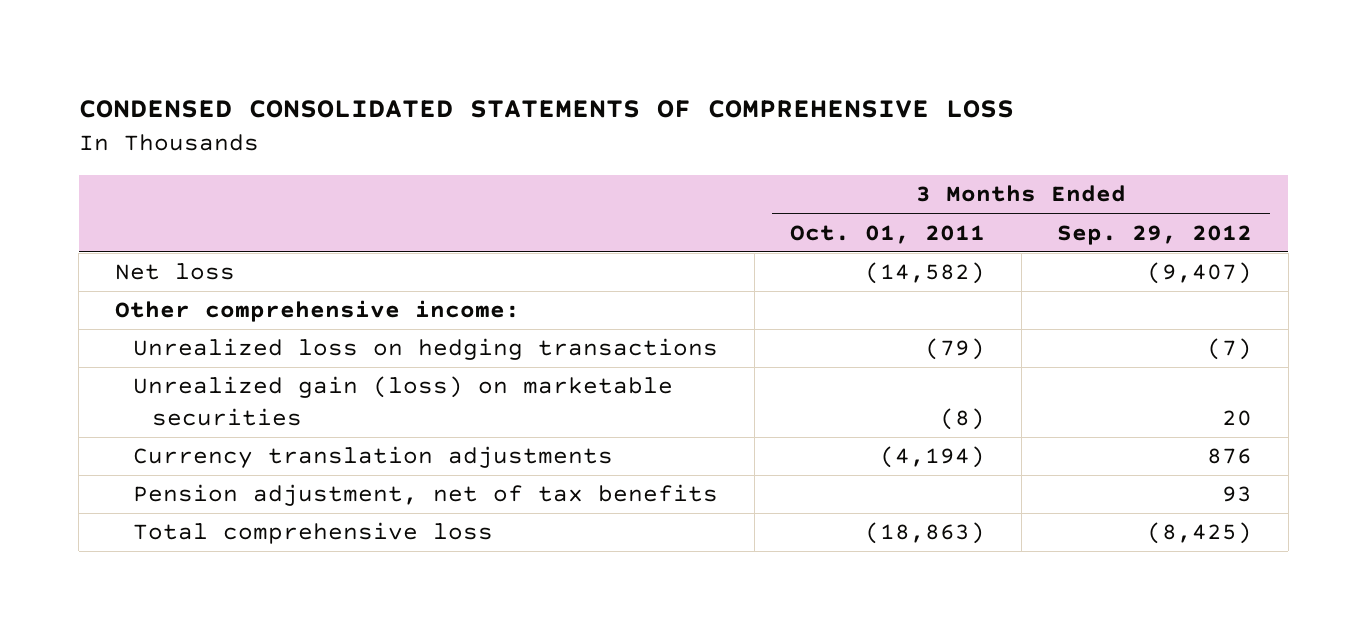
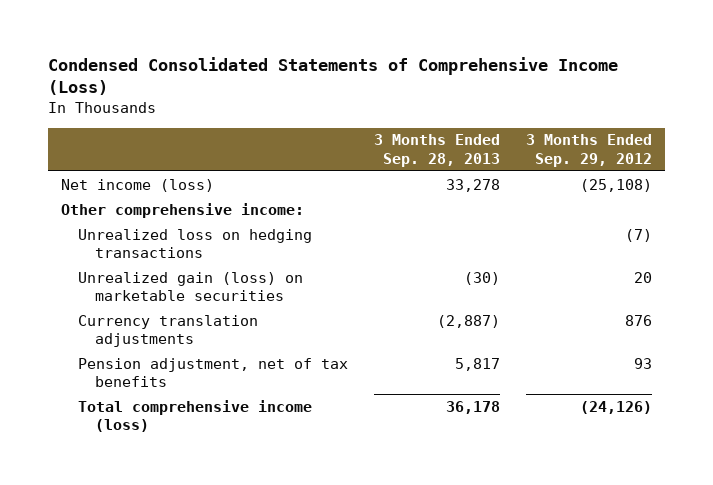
- CONDENSED CONSOLIDATED STATEMENTS OF COMPREHENSIVE LOSS
+ Condensed Consolidated Statements of Comprehensive Income (Loss)
- | 3 Months Ended Oct. 01, 2011 | 3 Months Ended Sep. 29, 2012
+ | 3 Months Ended Sep. 28, 2013 | 3 Months Ended Sep. 29, 2012
- Net loss | (14,582) | (9,407)
+ Net income (loss) | 33,278 | (25,108)
- Total comprehensive loss | (18,863) | (8,425)
+ Total comprehensive income (loss) | 36,178 | (24,126)

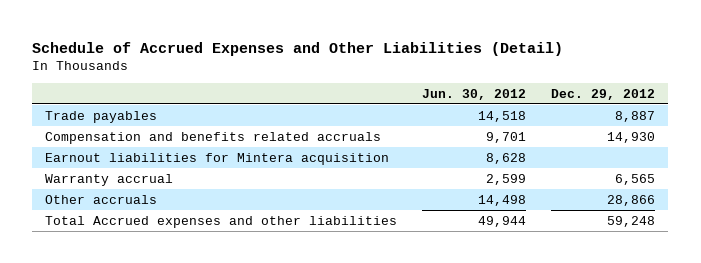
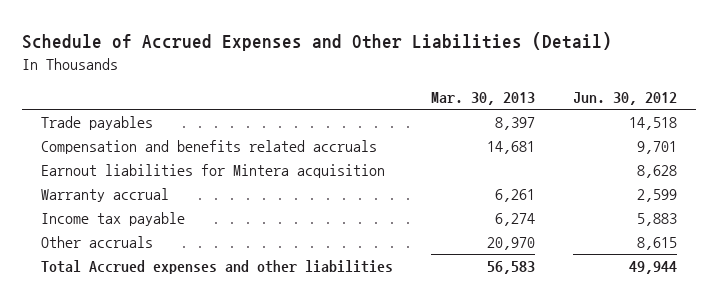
- | Jun. 30, 2012 | Dec. 29, 2012
+ | Mar. 30, 2013 | Jun. 30, 2012
- Other accruals | 14,498 | 28,866
+ Income tax payable | 6,274 | 5,883
+ Other accruals | 20,970 | 8,615

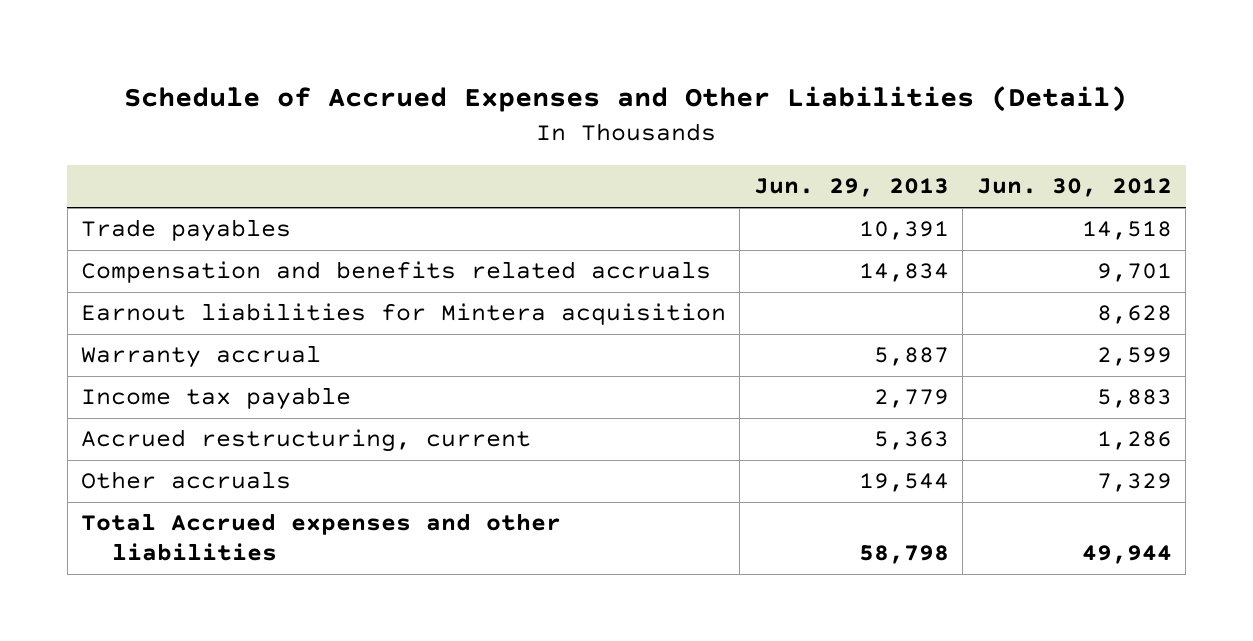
- | Mar. 30, 2013 | Jun. 30, 2012
+ | Jun. 29, 2013 | Jun. 30, 2012
- Other accruals | 20,970 | 8,615
+ Accrued restructuring, current | 5,363 | 1,286
+ Other accruals | 19,544 | 7,329

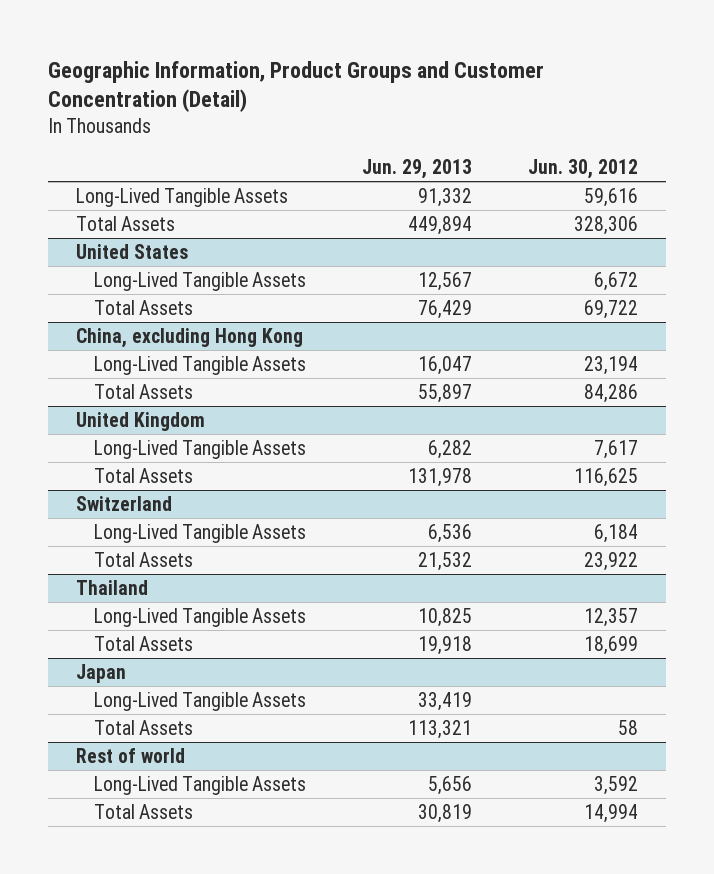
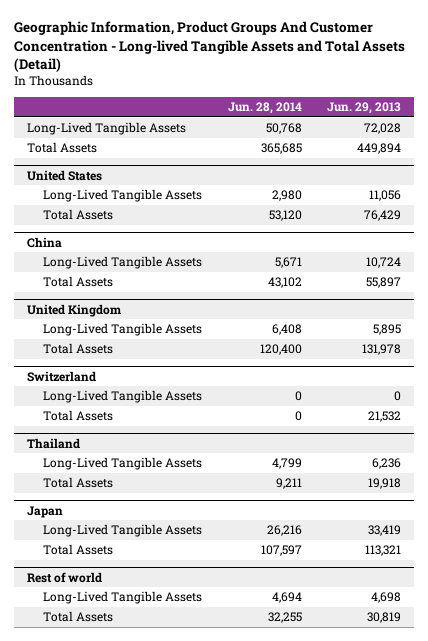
- Geographic Information, Product Groups and Customer Concentration (Detail)
+ Geographic Information, Product Groups And Customer Concentration - Long-lived Tangible Assets and Total Assets (Detail)
- | Jun. 29, 2013 | Jun. 30, 2012
+ | Jun. 28, 2014 | Jun. 29, 2013
- Long-Lived Tangible Assets | 91,332 | 59,616
+ Long-Lived Tangible Assets | 50,768 | 72,028
@ United States
- Long-Lived Tangible Assets | 12,567 | 6,672
+ Long-Lived Tangible Assets | 2,980 | 11,056
- China, excluding Hong Kong
- Long-Lived Tangible Assets | 16,047 | 23,194
+ China
+ Long-Lived Tangible Assets | 5,671 | 10,724
@ United Kingdom
- Long-Lived Tangible Assets | 6,282 | 7,617
+ Long-Lived Tangible Assets | 6,408 | 5,895
@ Switzerland
- Long-Lived Tangible Assets | 6,536 | 6,184
+ Long-Lived Tangible Assets | 0 | 0
@ Thailand
- Long-Lived Tangible Assets | 10,825 | 12,357
+ Long-Lived Tangible Assets | 4,799 | 6,236
@ Rest of world
- Long-Lived Tangible Assets | 5,656 | 3,592
+ Long-Lived Tangible Assets | 4,694 | 4,698

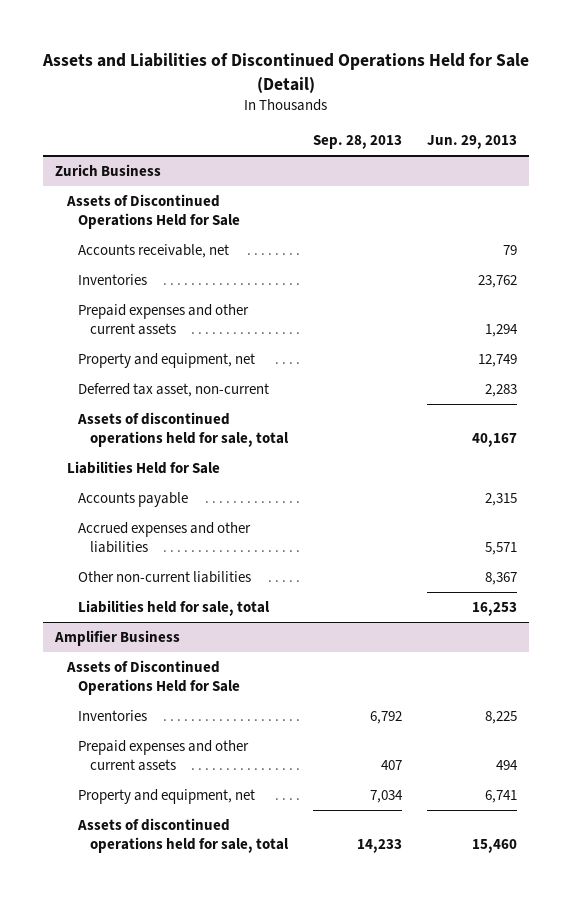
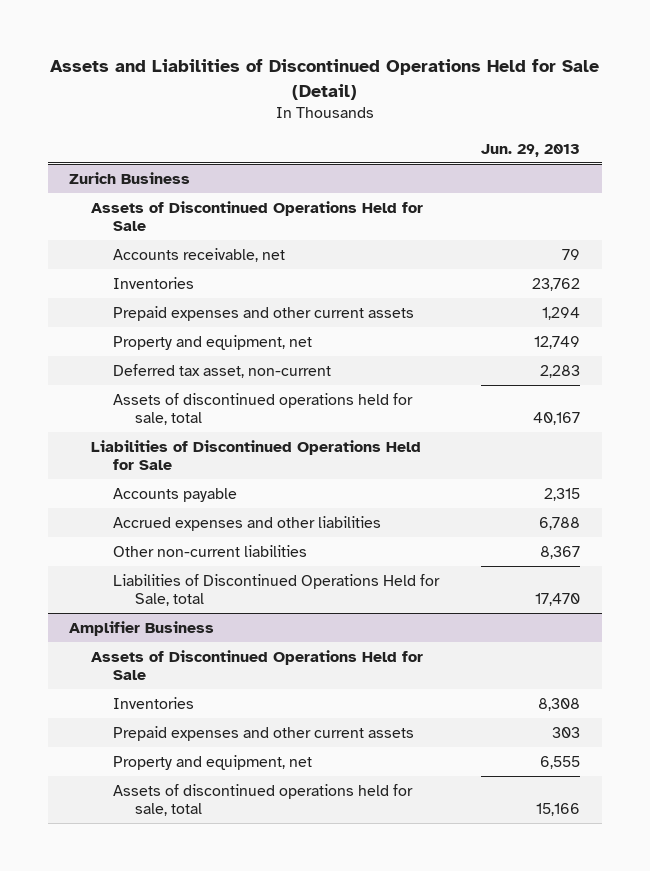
- | Sep. 28, 2013 | Jun. 29, 2013
+ | Jun. 29, 2013
@ Zurich Business
- Liabilities Held for Sale
+ Liabilities of Discontinued Operations Held for Sale
- Accrued expenses and other liabilities | | 5,571
+ Accrued expenses and other liabilities | 6,788
- Liabilities held for sale, total | | 16,253
+ Liabilities of Discontinued Operations Held for Sale, total | 17,470
@ Amplifier Business
- Inventories | 6,792 | 8,225
- Prepaid expenses and other current assets | 407 | 494
- Property and equipment, net | 7,034 | 6,741
- Assets of discontinued operations held for sale, total | 14,233 | 15,460
+ Inventories | 8,308
+ Prepaid expenses and other current assets | 303
+ Property and equipment, net | 6,555
+ Assets of discontinued operations held for sale, total | 15,166

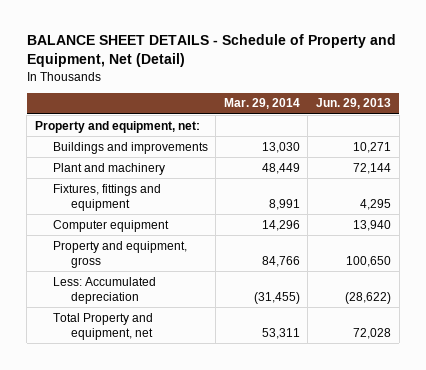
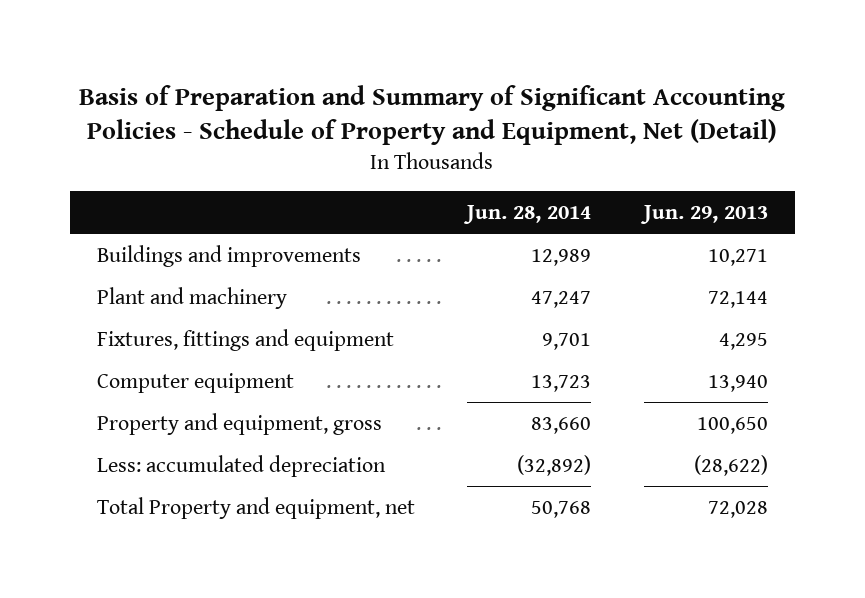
- BALANCE SHEET DETAILS - Schedule of Property and Equipment, Net (Detail)
+ Basis of Preparation and Summary of Significant Accounting Policies - Schedule of Property and Equipment, Net (Detail)
- | Mar. 29, 2014 | Jun. 29, 2013
+ | Jun. 28, 2014 | Jun. 29, 2013
- Property and equipment, net:
- Less: Accumulated depreciation | (31,455) | (28,622)
+ Less: accumulated depreciation | (32,892) | (28,622)

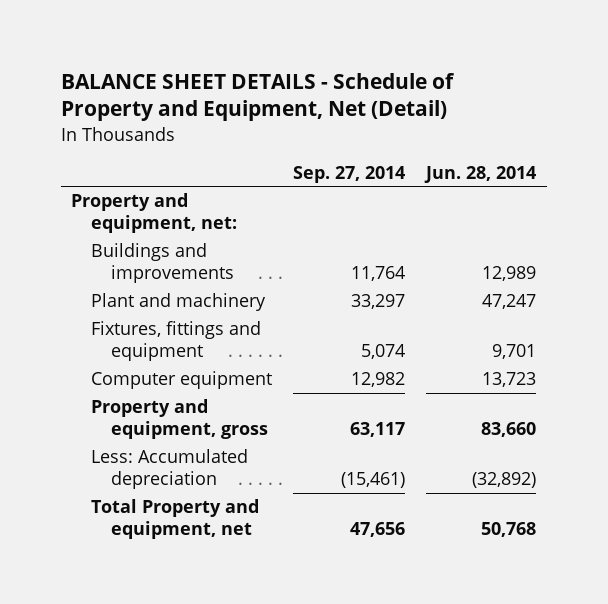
- Basis of Preparation and Summary of Significant Accounting Policies - Schedule of Property and Equipment, Net (Detail)
+ BALANCE SHEET DETAILS - Schedule of Property and Equipment, Net (Detail)
- | Jun. 28, 2014 | Jun. 29, 2013
+ | Sep. 27, 2014 | Jun. 28, 2014
+ Property and equipment, net:
- Less: accumulated depreciation | (32,892) | (28,622)
+ Less: Accumulated depreciation | (15,461) | (32,892)

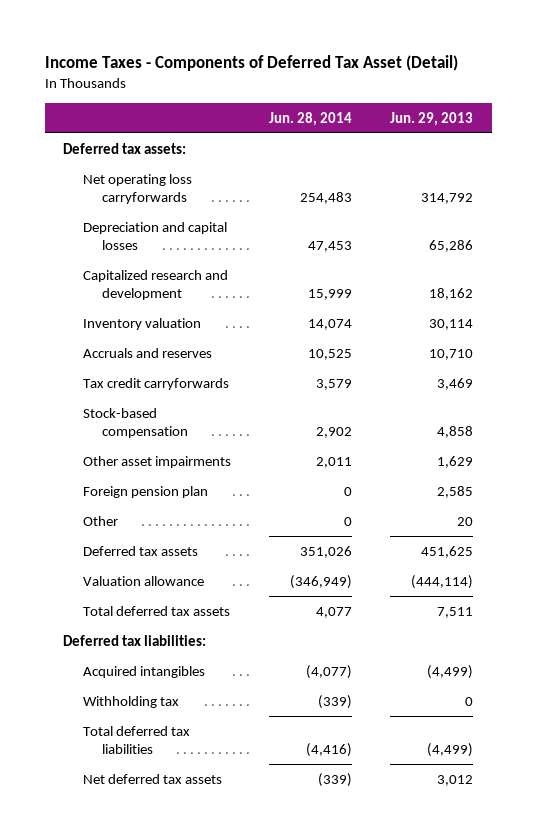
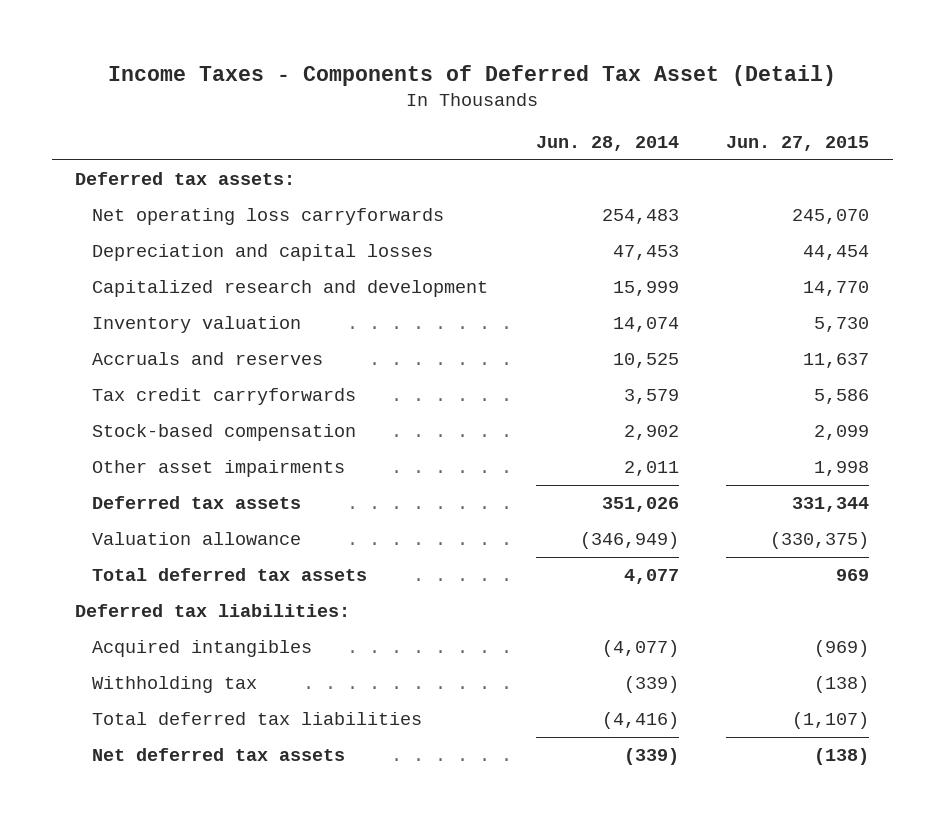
- | Jun. 28, 2014 | Jun. 29, 2013
+ | Jun. 28, 2014 | Jun. 27, 2015
- Foreign pension plan | 0 | 2,585
- Other | 0 | 20

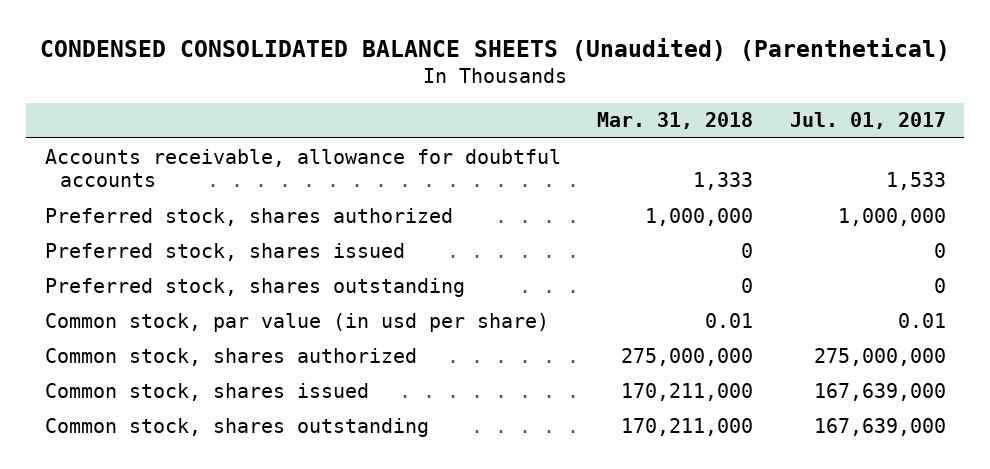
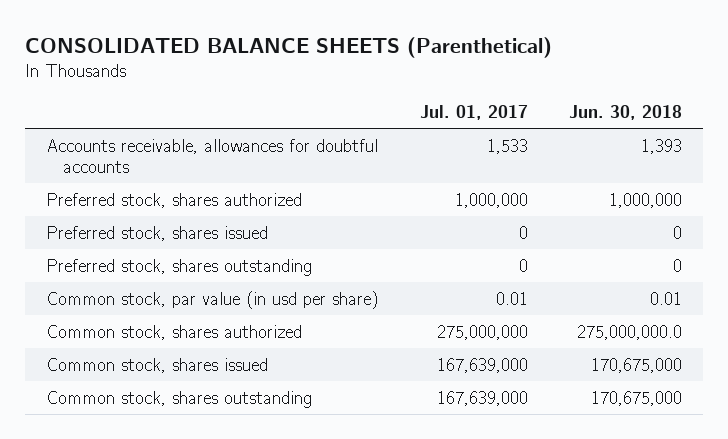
- CONDENSED CONSOLIDATED BALANCE SHEETS (Unaudited) (Parenthetical)
+ CONSOLIDATED BALANCE SHEETS (Parenthetical)
- | Mar. 31, 2018 | Jul. 01, 2017
+ | Jul. 01, 2017 | Jun. 30, 2018
- Accounts receivable, allowance for doubtful accounts | 1,333 | 1,533
+ Accounts receivable, allowances for doubtful accounts | 1,533 | 1,393

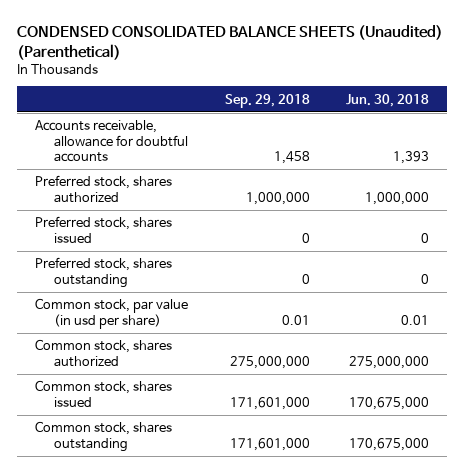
- CONSOLIDATED BALANCE SHEETS (Parenthetical)
+ CONDENSED CONSOLIDATED BALANCE SHEETS (Unaudited) (Parenthetical)
- | Jul. 01, 2017 | Jun. 30, 2018
+ | Sep. 29, 2018 | Jun. 30, 2018
- Accounts receivable, allowances for doubtful accounts | 1,533 | 1,393
+ Accounts receivable, allowance for doubtful accounts | 1,458 | 1,393
- Common stock, shares authorized | 275,000,000 | 275,000,000.0
+ Common stock, shares authorized | 275,000,000 | 275,000,000

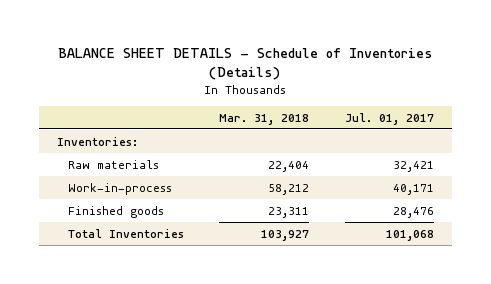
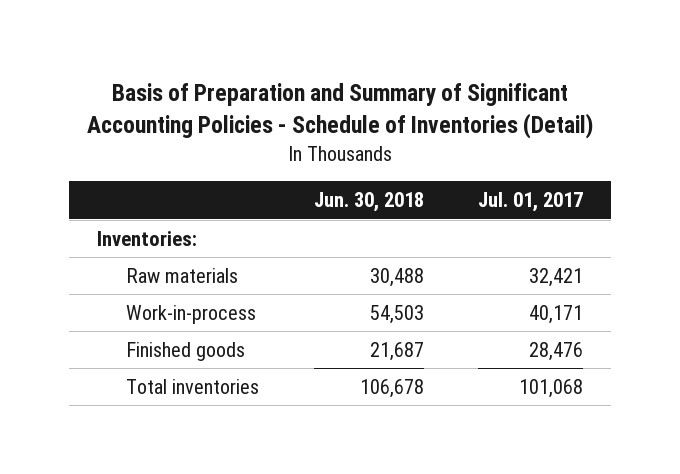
- BALANCE SHEET DETAILS - Schedule of Inventories (Details)
+ Basis of Preparation and Summary of Significant Accounting Policies - Schedule of Inventories (Detail)
- | Mar. 31, 2018 | Jul. 01, 2017
+ | Jun. 30, 2018 | Jul. 01, 2017
- Total Inventories | 103,927 | 101,068
+ Total inventories | 106,678 | 101,068

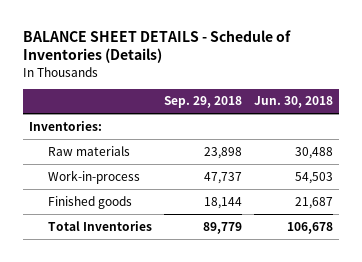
- Basis of Preparation and Summary of Significant Accounting Policies - Schedule of Inventories (Detail)
+ BALANCE SHEET DETAILS - Schedule of Inventories (Details)
- | Jun. 30, 2018 | Jul. 01, 2017
+ | Sep. 29, 2018 | Jun. 30, 2018
- Total inventories | 106,678 | 101,068
+ Total Inventories | 89,779 | 106,678

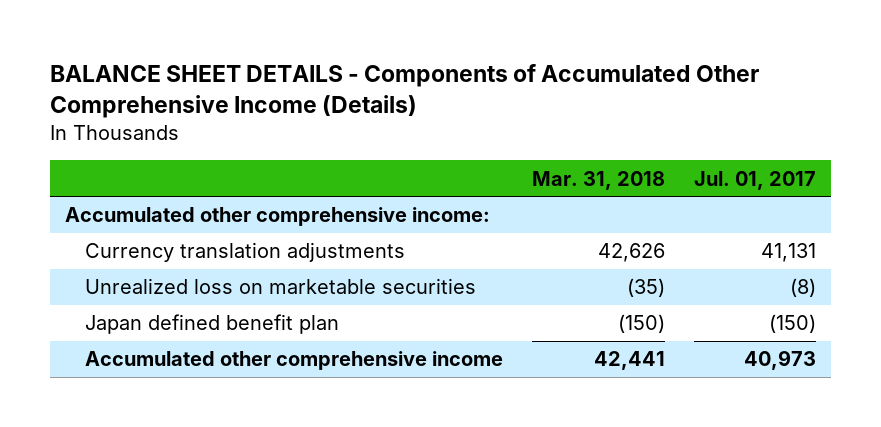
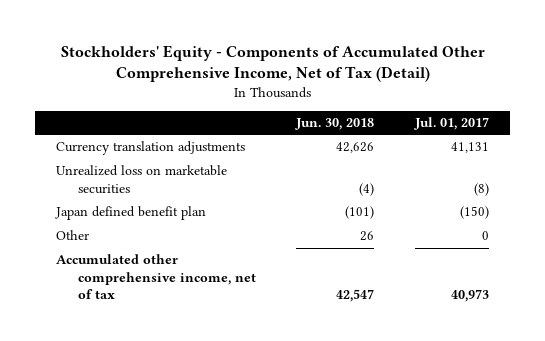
- BALANCE SHEET DETAILS - Components of Accumulated Other Comprehensive Income (Details)
+ Stockholders' Equity - Components of Accumulated Other Comprehensive Income, Net of Tax (Detail)
- | Mar. 31, 2018 | Jul. 01, 2017
+ | Jun. 30, 2018 | Jul. 01, 2017
- Accumulated other comprehensive income:
- Accumulated other comprehensive income | 42,441 | 40,973
+ Other | 26 | 0
+ Accumulated other comprehensive income, net of tax | 42,547 | 40,973

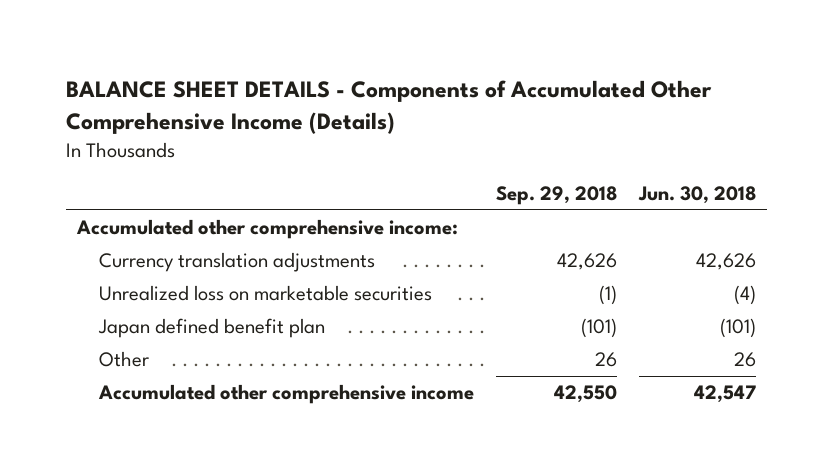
- Stockholders' Equity - Components of Accumulated Other Comprehensive Income, Net of Tax (Detail)
+ BALANCE SHEET DETAILS - Components of Accumulated Other Comprehensive Income (Details)
- | Jun. 30, 2018 | Jul. 01, 2017
+ | Sep. 29, 2018 | Jun. 30, 2018
+ Accumulated other comprehensive income:
- Accumulated other comprehensive income, net of tax | 42,547 | 40,973
+ Accumulated other comprehensive income | 42,550 | 42,547

